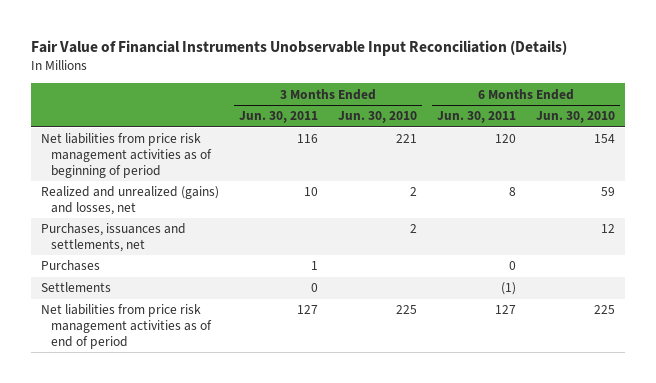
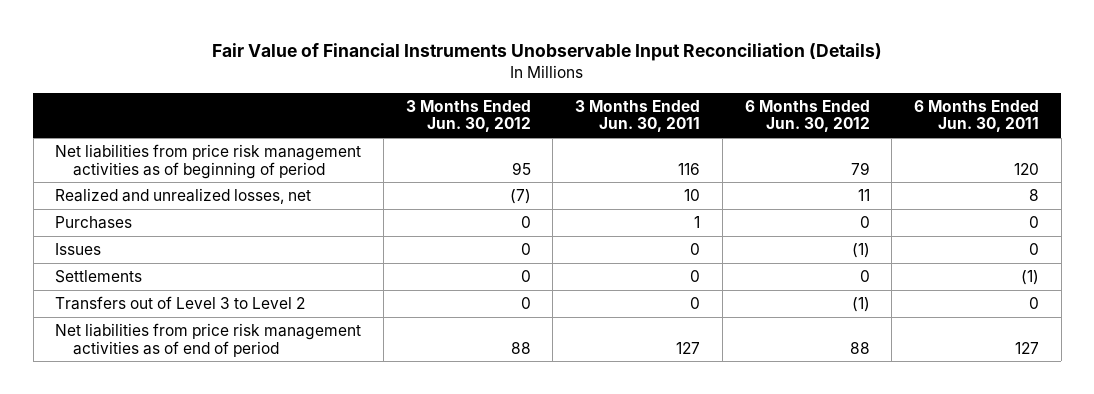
- | 3 Months Ended Jun. 30, 2011 | 3 Months Ended Jun. 30, 2010 | 6 Months Ended Jun. 30, 2011 | 6 Months Ended Jun. 30, 2010
+ | 3 Months Ended Jun. 30, 2012 | 3 Months Ended Jun. 30, 2011 | 6 Months Ended Jun. 30, 2012 | 6 Months Ended Jun. 30, 2011
- Realized and unrealized (gains) and losses, net | 10 | 2 | 8 | 59
- Purchases, issuances and settlements, net | | 2 | | 12
+ Realized and unrealized losses, net | (7) | 10 | 11 | 8
+ Issues | 0 | 0 | (1) | 0
+ Transfers out of Level 3 to Level 2 | 0 | 0 | (1) | 0

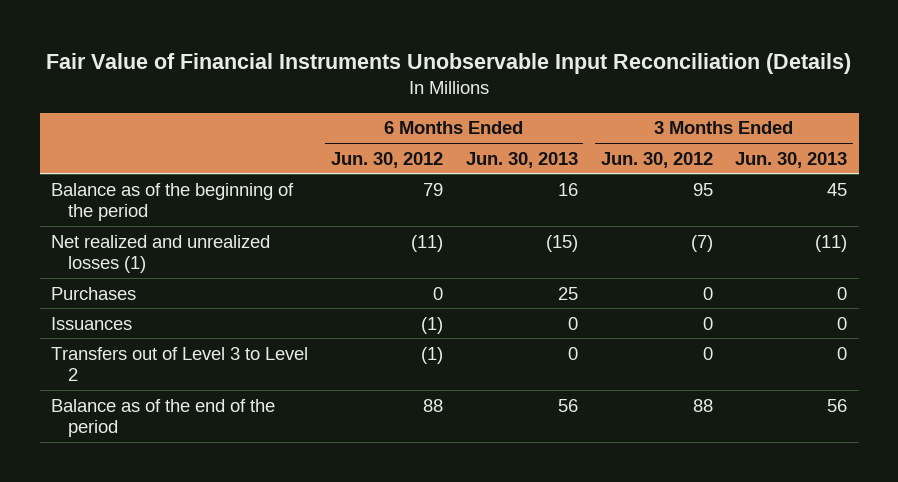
- | 3 Months Ended Jun. 30, 2012 | 3 Months Ended Jun. 30, 2011 | 6 Months Ended Jun. 30, 2012 | 6 Months Ended Jun. 30, 2011
+ | 6 Months Ended Jun. 30, 2012 | 6 Months Ended Jun. 30, 2013 | 3 Months Ended Jun. 30, 2012 | 3 Months Ended Jun. 30, 2013
- Net liabilities from price risk management activities as of beginning of period | 95 | 116 | 79 | 120
- Realized and unrealized losses, net | (7) | 10 | 11 | 8
+ Balance as of the beginning of the period | 79 | 16 | 95 | 45
+ Net realized and unrealized losses (1) | (11) | (15) | (7) | (11)
- Issues | 0 | 0 | (1) | 0
- Settlements | 0 | 0 | 0 | (1)
+ Issuances | (1) | 0 | 0 | 0
- Net liabilities from price risk management activities as of end of period | 88 | 127 | 88 | 127
+ Balance as of the end of the period | 88 | 56 | 88 | 56

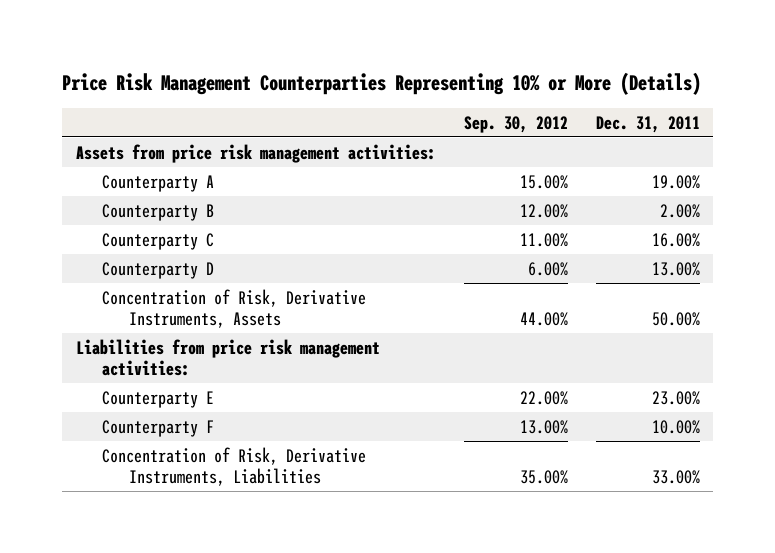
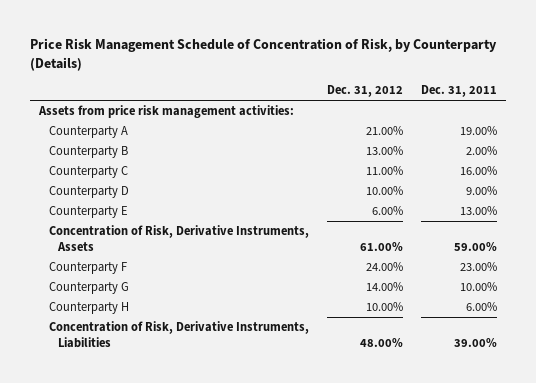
- Price Risk Management Counterparties Representing 10% or More (Details)
+ Price Risk Management Schedule of Concentration of Risk, by Counterparty (Details)
- | Sep. 30, 2012 | Dec. 31, 2011
+ | Dec. 31, 2012 | Dec. 31, 2011
- Counterparty D | 6.00% | 13.00%
- Concentration of Risk, Derivative Instruments, Assets | 44.00% | 50.00%
- Liabilities from price risk management activities:
- Counterparty E | 22.00% | 23.00%
- Counterparty F | 13.00% | 10.00%
- Concentration of Risk, Derivative Instruments, Liabilities | 35.00% | 33.00%
+ Counterparty D | 10.00% | 9.00%
+ Counterparty E | 6.00% | 13.00%
+ Concentration of Risk, Derivative Instruments, Assets | 61.00% | 59.00%
+ Counterparty F | 24.00% | 23.00%
+ Counterparty G | 14.00% | 10.00%
+ Counterparty H | 10.00% | 6.00%
+ Concentration of Risk, Derivative Instruments, Liabilities | 48.00% | 39.00%

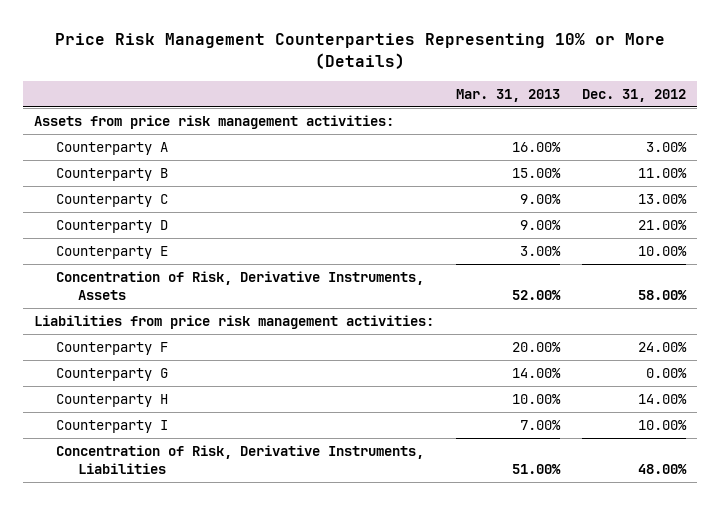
- Price Risk Management Schedule of Concentration of Risk, by Counterparty (Details)
+ Price Risk Management Counterparties Representing 10% or More (Details)
- | Dec. 31, 2012 | Dec. 31, 2011
+ | Mar. 31, 2013 | Dec. 31, 2012
- Counterparty A | 21.00% | 19.00%
- Counterparty B | 13.00% | 2.00%
- Counterparty C | 11.00% | 16.00%
- Counterparty D | 10.00% | 9.00%
- Counterparty E | 6.00% | 13.00%
- Concentration of Risk, Derivative Instruments, Assets | 61.00% | 59.00%
+ Counterparty A | 16.00% | 3.00%
+ Counterparty B | 15.00% | 11.00%
+ Counterparty C | 9.00% | 13.00%
+ Counterparty D | 9.00% | 21.00%
+ Counterparty E | 3.00% | 10.00%
+ Concentration of Risk, Derivative Instruments, Assets | 52.00% | 58.00%
+ Liabilities from price risk management activities:
- Counterparty G | 14.00% | 10.00%
- Counterparty H | 10.00% | 6.00%
+ Counterparty G | 14.00% | 0.00%
+ Counterparty H | 10.00% | 14.00%
+ Counterparty I | 7.00% | 10.00%

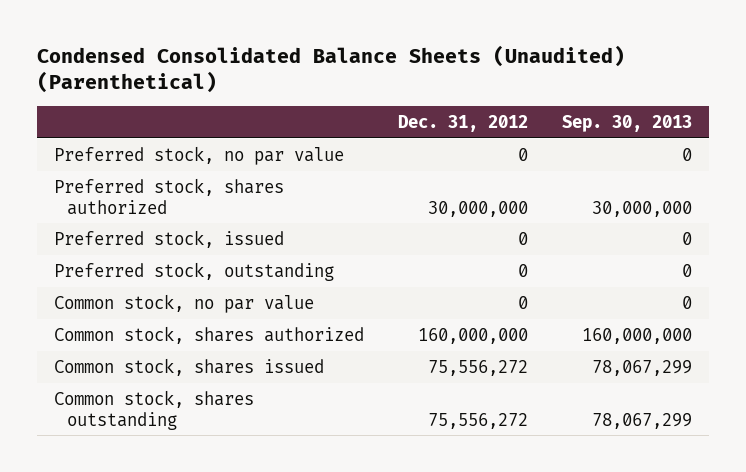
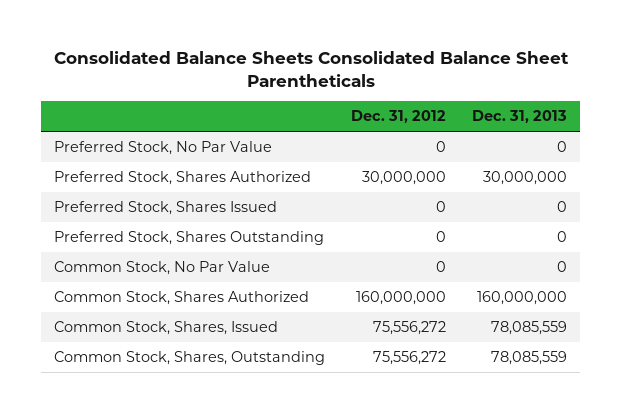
- Condensed Consolidated Balance Sheets (Unaudited) (Parenthetical)
+ Consolidated Balance Sheets Consolidated Balance Sheet Parentheticals
- | Dec. 31, 2012 | Sep. 30, 2013
+ | Dec. 31, 2012 | Dec. 31, 2013
- Preferred stock, no par value | 0 | 0
- Preferred stock, shares authorized | 30,000,000 | 30,000,000
- Preferred stock, issued | 0 | 0
- Preferred stock, outstanding | 0 | 0
- Common stock, no par value | 0 | 0
- Common stock, shares authorized | 160,000,000 | 160,000,000
- Common stock, shares issued | 75,556,272 | 78,067,299
- Common stock, shares outstanding | 75,556,272 | 78,067,299
+ Preferred Stock, No Par Value | 0 | 0
+ Preferred Stock, Shares Authorized | 30,000,000 | 30,000,000
+ Preferred Stock, Shares Issued | 0 | 0
+ Preferred Stock, Shares Outstanding | 0 | 0
+ Common Stock, No Par Value | 0 | 0
+ Common Stock, Shares Authorized | 160,000,000 | 160,000,000
+ Common Stock, Shares, Issued | 75,556,272 | 78,085,559
+ Common Stock, Shares, Outstanding | 75,556,272 | 78,085,559

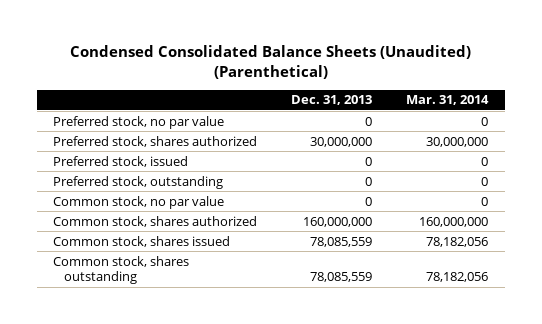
- Consolidated Balance Sheets Consolidated Balance Sheet Parentheticals
+ Condensed Consolidated Balance Sheets (Unaudited) (Parenthetical)
- | Dec. 31, 2012 | Dec. 31, 2013
+ | Dec. 31, 2013 | Mar. 31, 2014
- Preferred Stock, No Par Value | 0 | 0
- Preferred Stock, Shares Authorized | 30,000,000 | 30,000,000
- Preferred Stock, Shares Issued | 0 | 0
- Preferred Stock, Shares Outstanding | 0 | 0
- Common Stock, No Par Value | 0 | 0
- Common Stock, Shares Authorized | 160,000,000 | 160,000,000
- Common Stock, Shares, Issued | 75,556,272 | 78,085,559
- Common Stock, Shares, Outstanding | 75,556,272 | 78,085,559
+ Preferred stock, no par value | 0 | 0
+ Preferred stock, shares authorized | 30,000,000 | 30,000,000
+ Preferred stock, issued | 0 | 0
+ Preferred stock, outstanding | 0 | 0
+ Common stock, no par value | 0 | 0
+ Common stock, shares authorized | 160,000,000 | 160,000,000
+ Common stock, shares issued | 78,085,559 | 78,182,056
+ Common stock, shares outstanding | 78,085,559 | 78,182,056

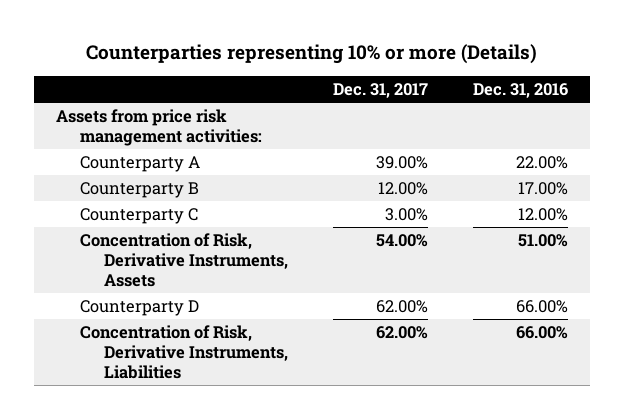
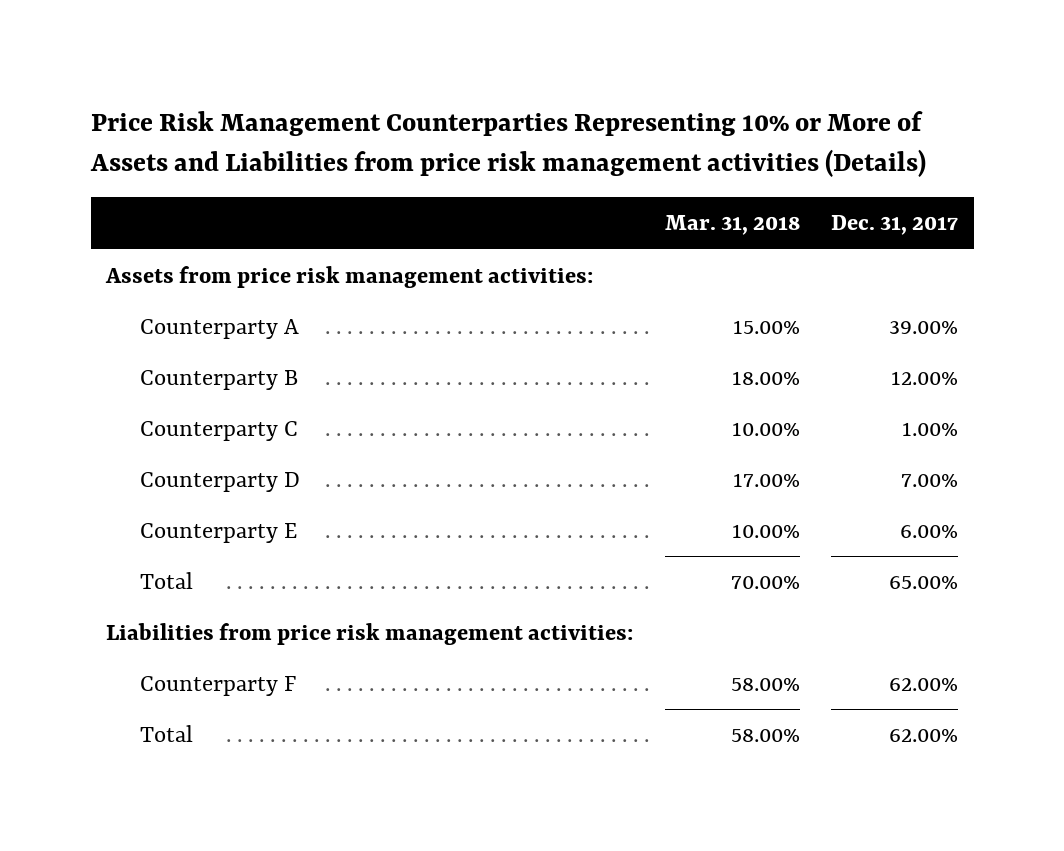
- Counterparties representing 10% or more (Details)
+ Price Risk Management Counterparties Representing 10% or More of Assets and Liabilities from price risk management activities (Details)
- | Dec. 31, 2017 | Dec. 31, 2016
+ | Mar. 31, 2018 | Dec. 31, 2017
- Counterparty C | 3.00% | 12.00%
- Concentration of Risk, Derivative Instruments, Assets | 54.00% | 51.00%
- Counterparty D | 62.00% | 66.00%
- Concentration of Risk, Derivative Instruments, Liabilities | 62.00% | 66.00%
+ Counterparty C | 10.00% | 1.00%
+ Counterparty D | 17.00% | 7.00%
+ Counterparty E | 10.00% | 6.00%
+ Total | 70.00% | 65.00%
+ Liabilities from price risk management activities:
+ Counterparty F | 58.00% | 62.00%
+ Total | 58.00% | 62.00%

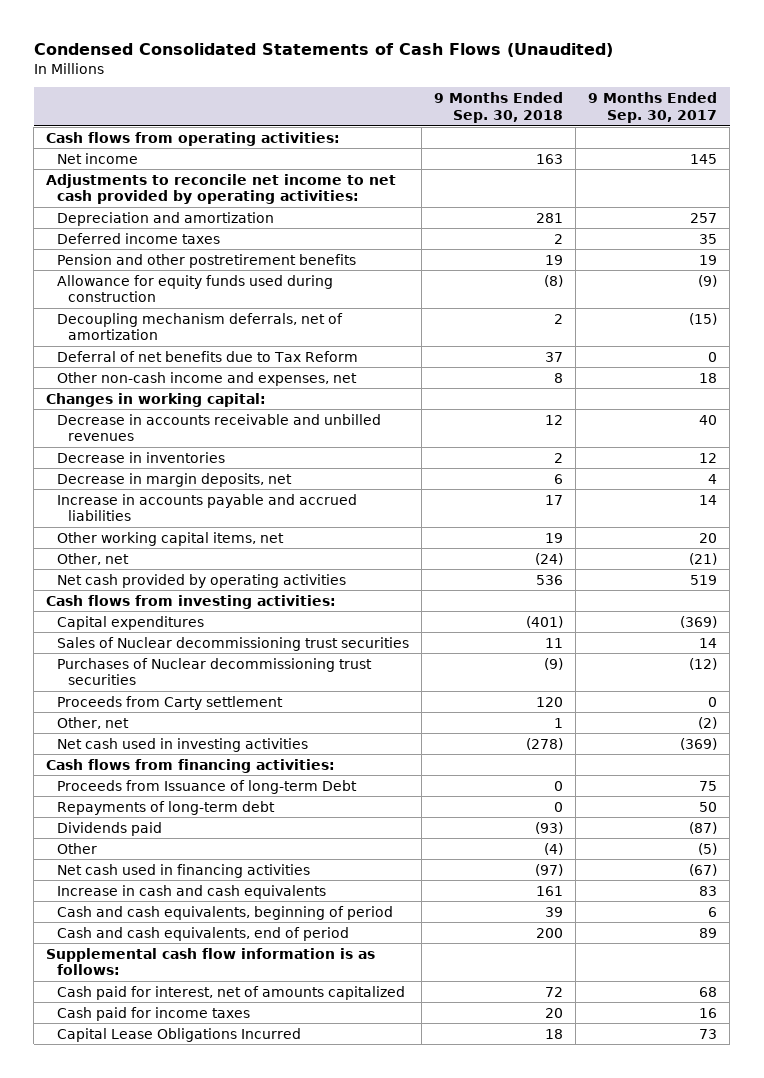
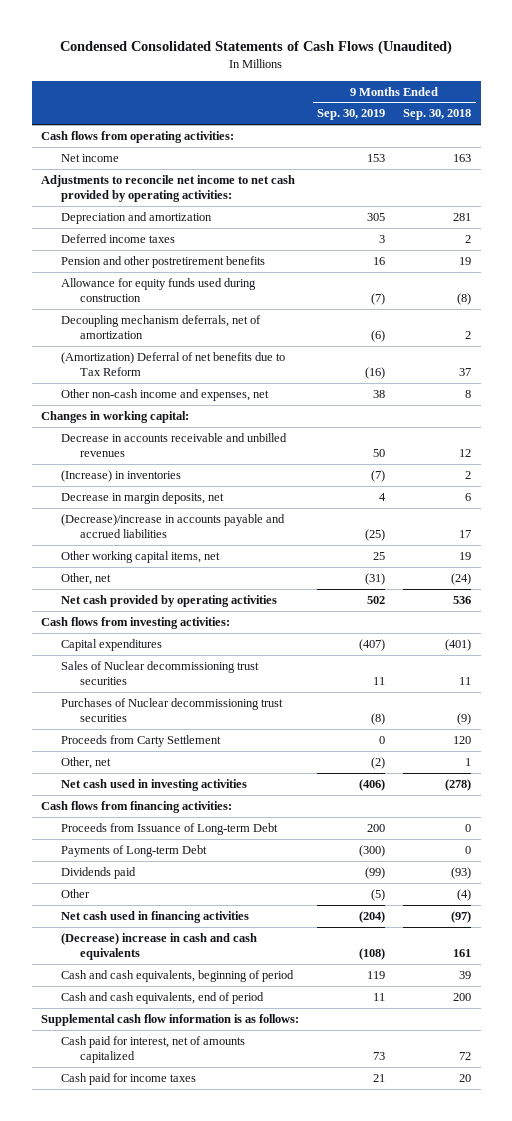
- | 9 Months Ended Sep. 30, 2018 | 9 Months Ended Sep. 30, 2017
+ | 9 Months Ended Sep. 30, 2019 | 9 Months Ended Sep. 30, 2018
- Deferral of net benefits due to Tax Reform | 37 | 0
+ (Amortization) Deferral of net benefits due to Tax Reform | (16) | 37
- Decrease in inventories | 2 | 12
+ (Increase) in inventories | (7) | 2
- Increase in accounts payable and accrued liabilities | 17 | 14
+ (Decrease)/increase in accounts payable and accrued liabilities | (25) | 17
- Proceeds from Carty settlement | 120 | 0
+ Proceeds from Carty Settlement | 0 | 120
- Proceeds from Issuance of long-term Debt | 0 | 75
- Repayments of long-term debt | 0 | 50
+ Proceeds from Issuance of Long-term Debt | 200 | 0
+ Payments of Long-term Debt | (300) | 0
- Increase in cash and cash equivalents | 161 | 83
+ (Decrease) increase in cash and cash equivalents | (108) | 161
- Capital Lease Obligations Incurred | 18 | 73

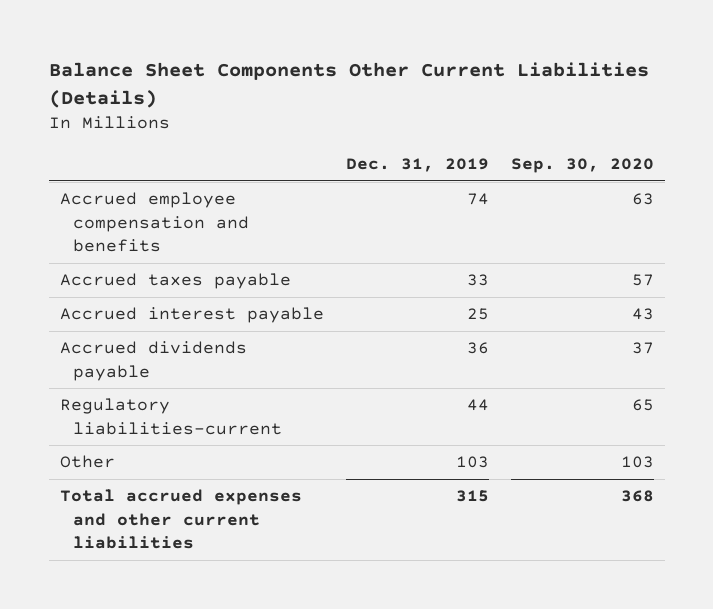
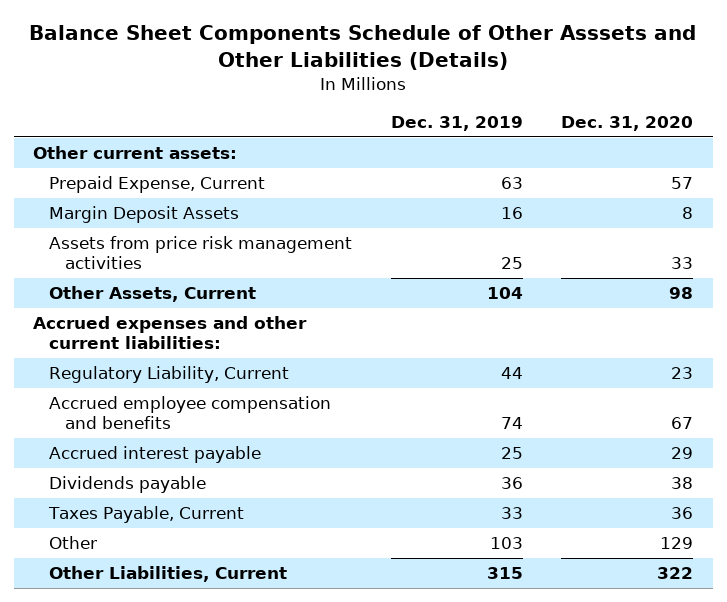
- Balance Sheet Components Other Current Liabilities (Details)
+ Balance Sheet Components Schedule of Other Asssets and Other Liabilities (Details)
- | Dec. 31, 2019 | Sep. 30, 2020
+ | Dec. 31, 2019 | Dec. 31, 2020
+ Other current assets:
+ Prepaid Expense, Current | 63 | 57
+ Margin Deposit Assets | 16 | 8
+ Assets from price risk management activities | 25 | 33
+ Other Assets, Current | 104 | 98
+ Accrued expenses and other current liabilities:
+ Regulatory Liability, Current | 44 | 23
- Accrued taxes payable | 33 | 57
- Accrued dividends payable | 36 | 37
- Regulatory liabilities-current | 44 | 65
+ Dividends payable | 36 | 38
+ Taxes Payable, Current | 33 | 36
- Total accrued expenses and other current liabilities | 315 | 368
+ Other Liabilities, Current | 315 | 322

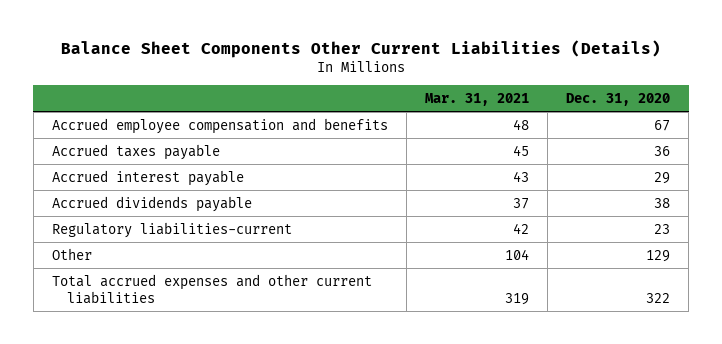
- Balance Sheet Components Schedule of Other Asssets and Other Liabilities (Details)
+ Balance Sheet Components Other Current Liabilities (Details)
- | Dec. 31, 2019 | Dec. 31, 2020
+ | Mar. 31, 2021 | Dec. 31, 2020
- Other current assets:
- Prepaid Expense, Current | 63 | 57
- Margin Deposit Assets | 16 | 8
- Assets from price risk management activities | 25 | 33
- Other Assets, Current | 104 | 98
- Accrued expenses and other current liabilities:
- Regulatory Liability, Current | 44 | 23
+ Accrued taxes payable | 45 | 36
- Dividends payable | 36 | 38
- Taxes Payable, Current | 33 | 36
+ Accrued dividends payable | 37 | 38
+ Regulatory liabilities-current | 42 | 23
- Other Liabilities, Current | 315 | 322
+ Total accrued expenses and other current liabilities | 319 | 322

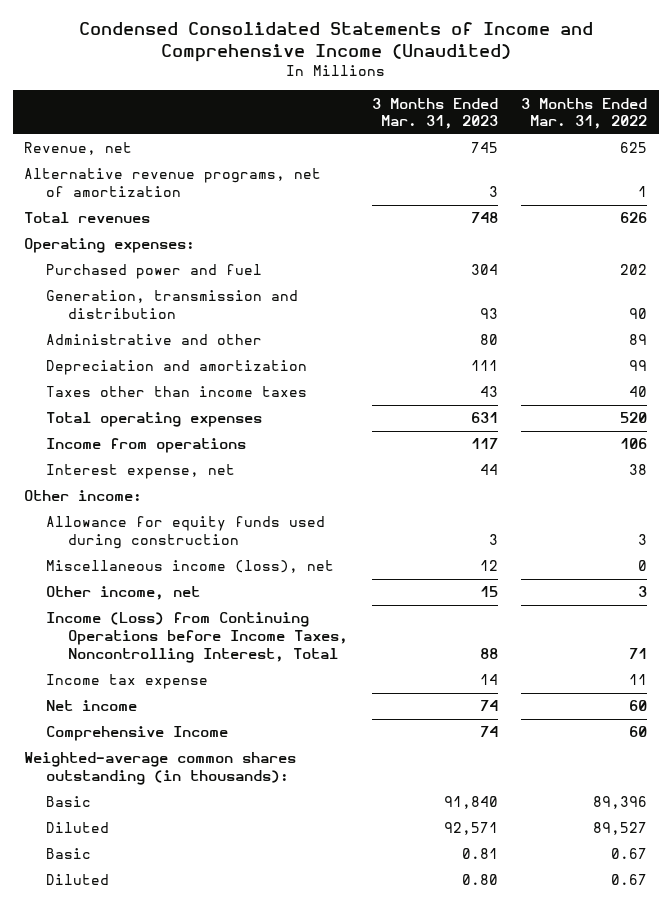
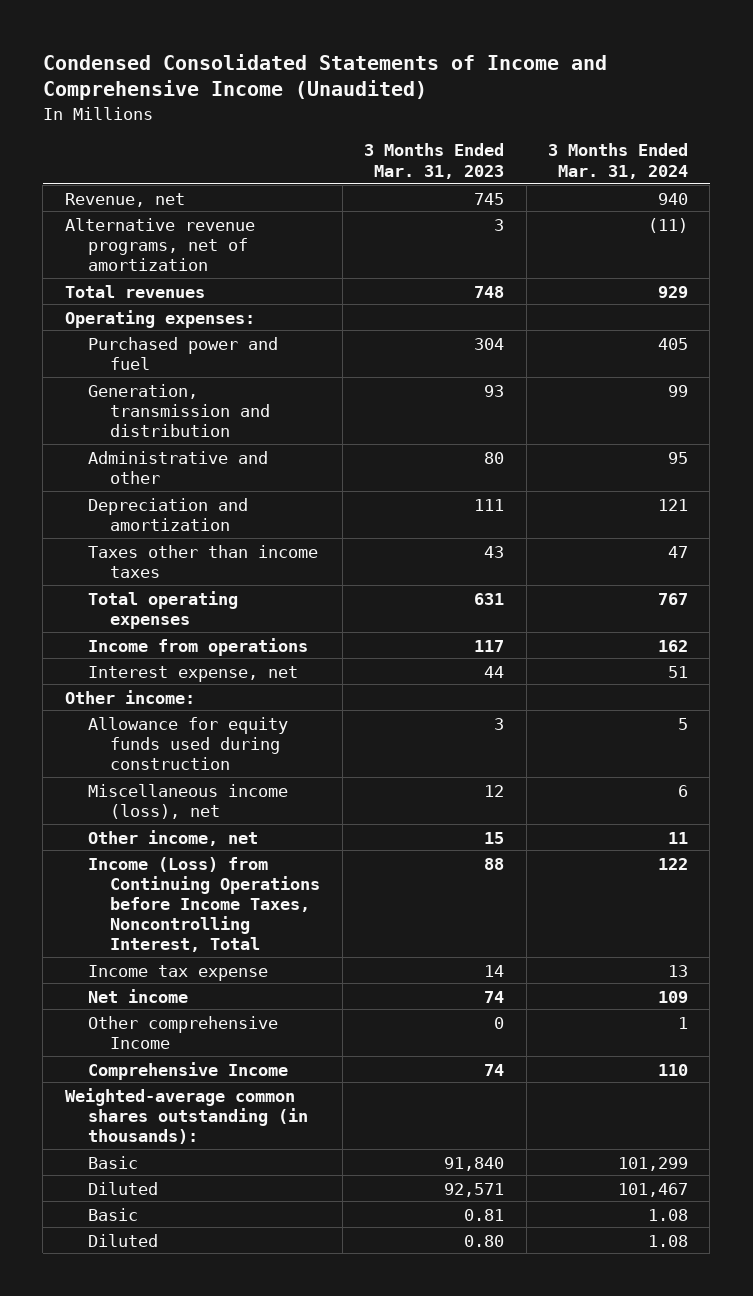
- | 3 Months Ended Mar. 31, 2023 | 3 Months Ended Mar. 31, 2022
+ | 3 Months Ended Mar. 31, 2023 | 3 Months Ended Mar. 31, 2024
+ Other comprehensive Income | 0 | 1

